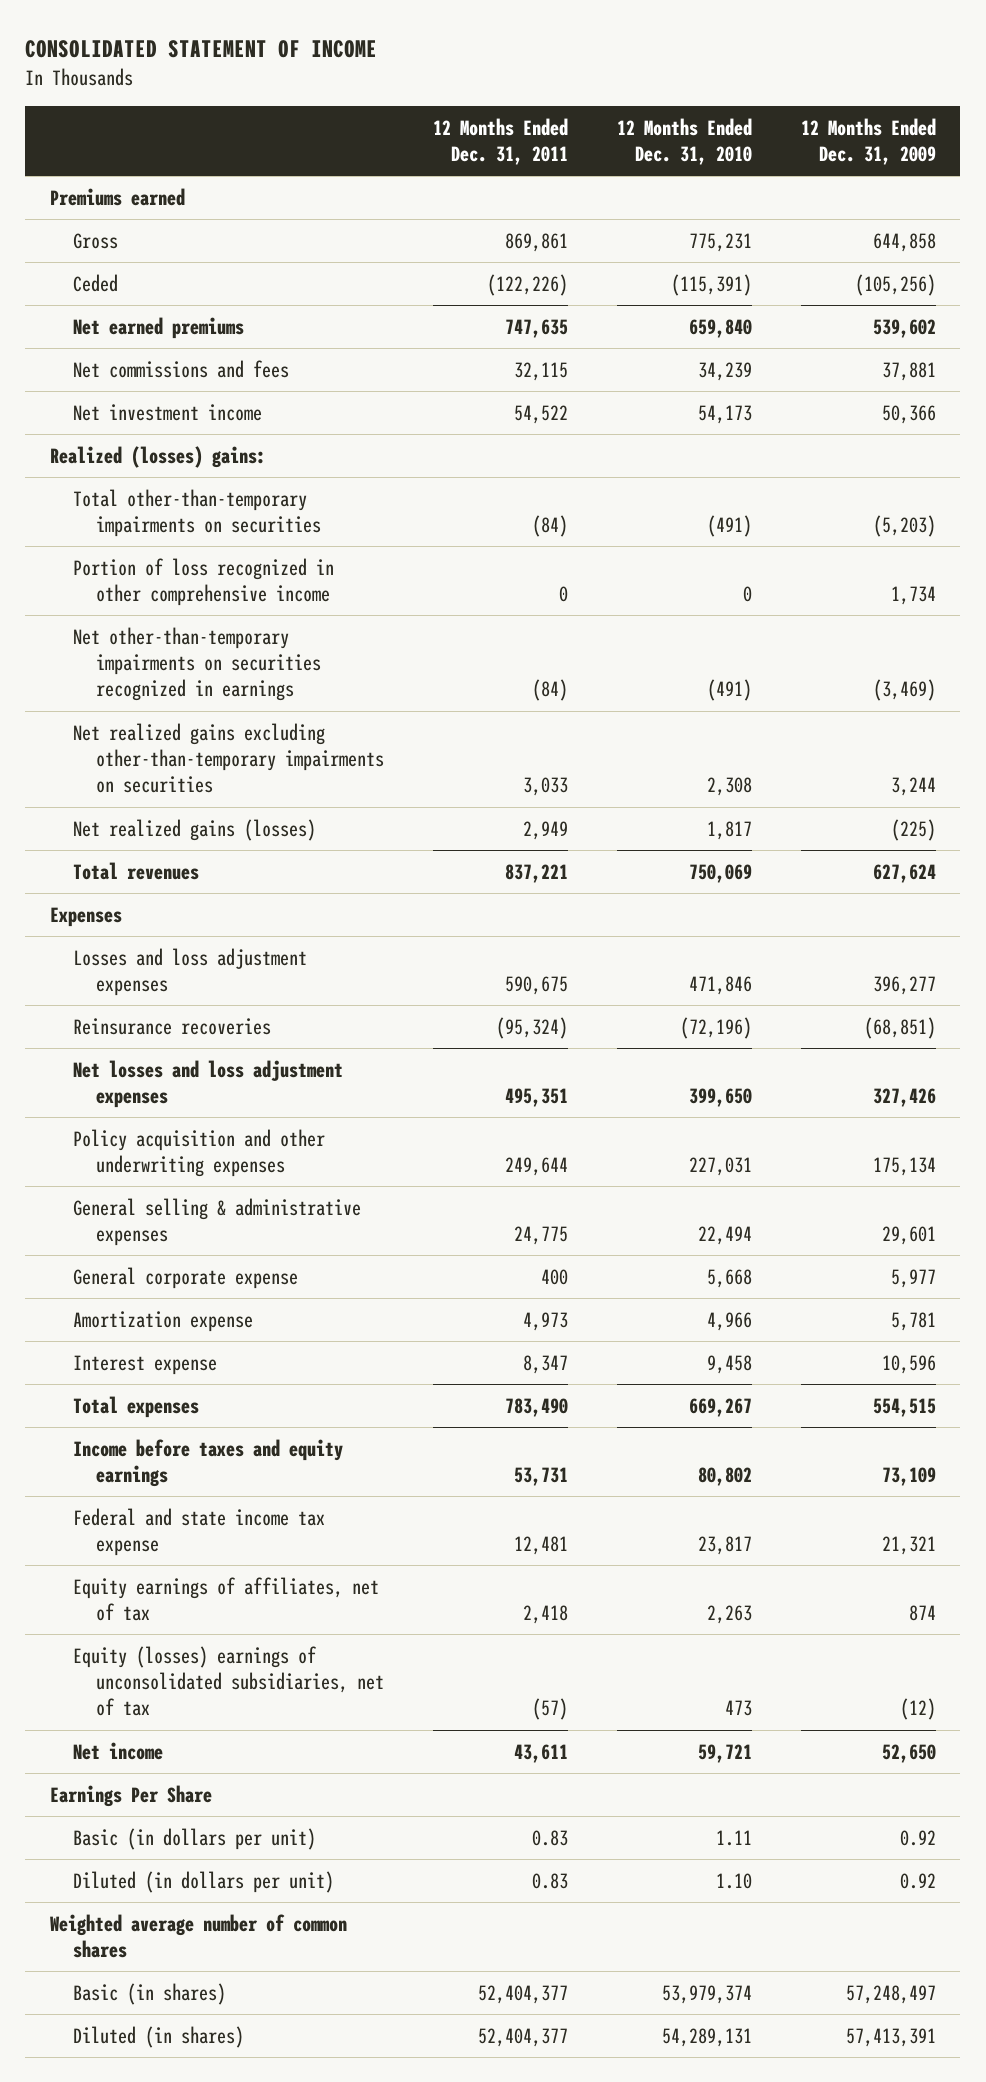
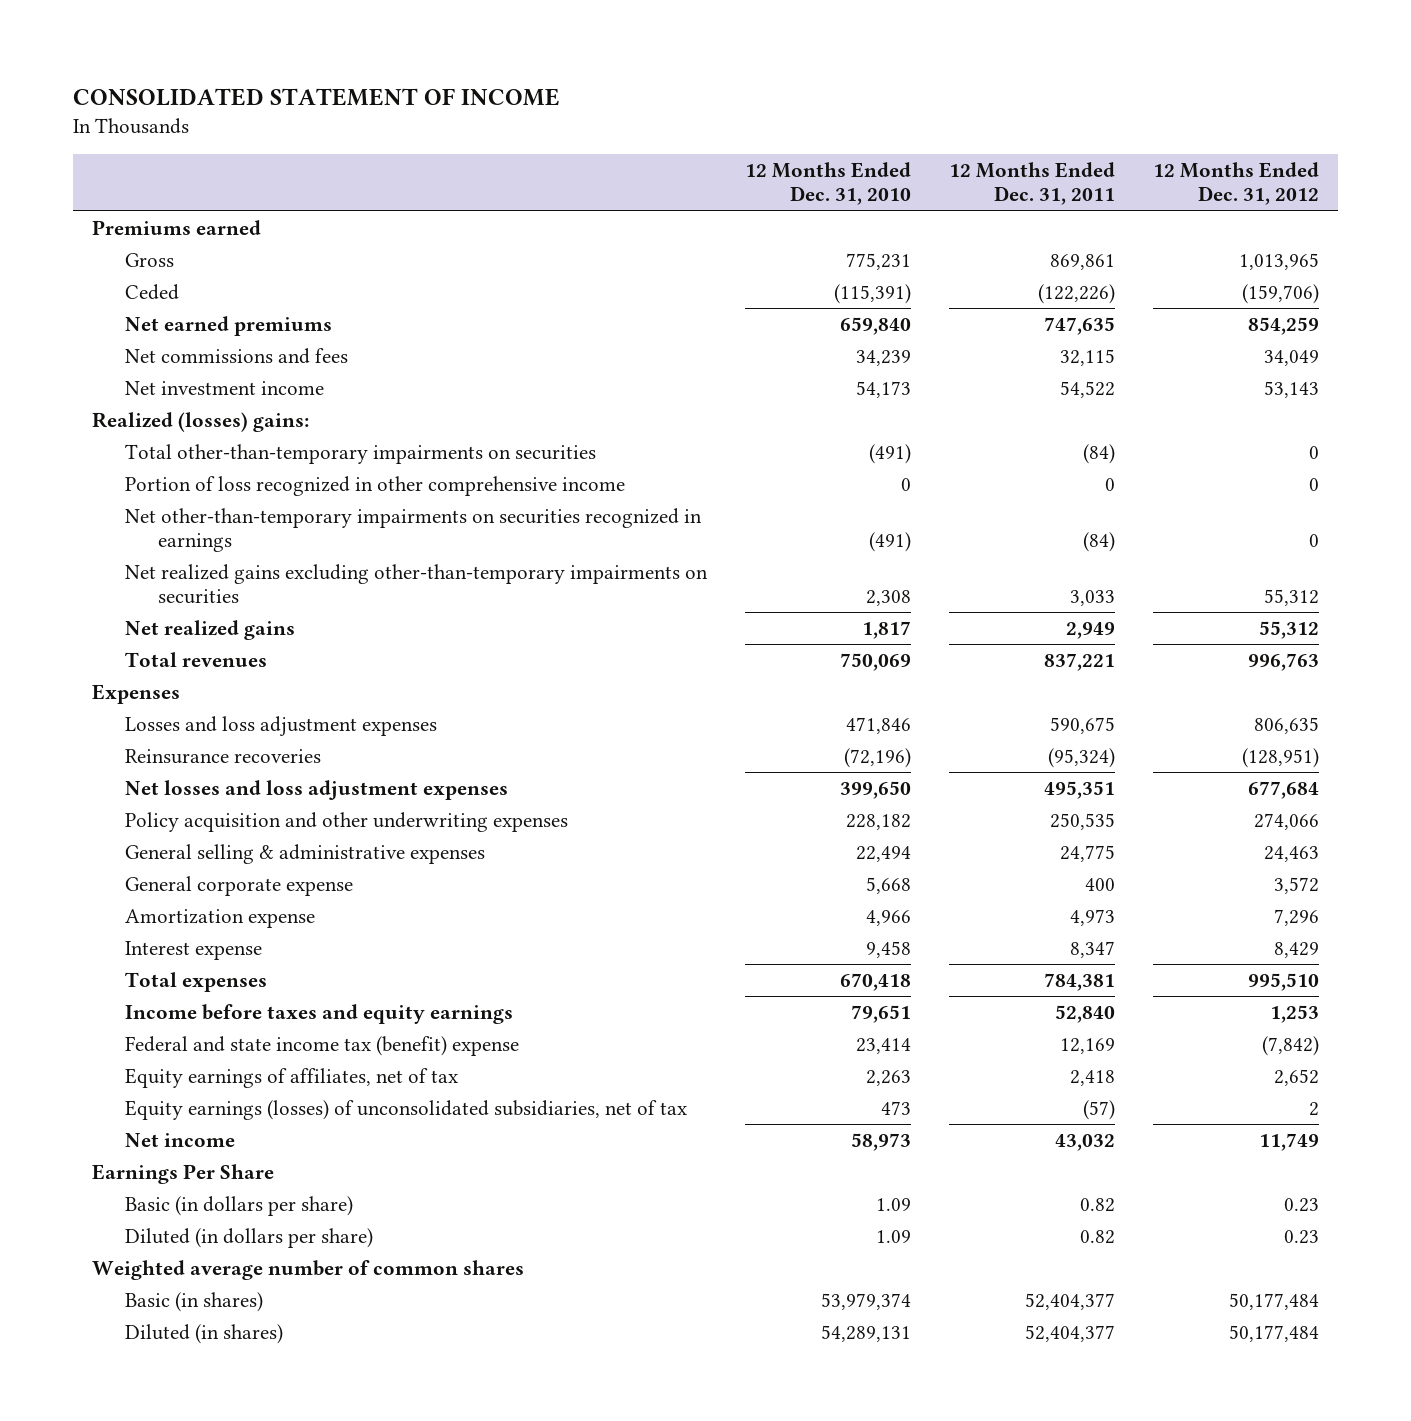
- | 12 Months Ended Dec. 31, 2011 | 12 Months Ended Dec. 31, 2010 | 12 Months Ended Dec. 31, 2009
+ | 12 Months Ended Dec. 31, 2010 | 12 Months Ended Dec. 31, 2011 | 12 Months Ended Dec. 31, 2012
- Net realized gains (losses) | 2,949 | 1,817 | (225)
+ Net realized gains | 1,817 | 2,949 | 55,312
- Policy acquisition and other underwriting expenses | 249,644 | 227,031 | 175,134
+ Policy acquisition and other underwriting expenses | 228,182 | 250,535 | 274,066
- Total expenses | 783,490 | 669,267 | 554,515
- Income before taxes and equity earnings | 53,731 | 80,802 | 73,109
- Federal and state income tax expense | 12,481 | 23,817 | 21,321
+ Total expenses | 670,418 | 784,381 | 995,510
+ Income before taxes and equity earnings | 79,651 | 52,840 | 1,253
+ Federal and state income tax (benefit) expense | 23,414 | 12,169 | (7,842)
- Equity (losses) earnings of unconsolidated subsidiaries, net of tax | (57) | 473 | (12)
- Net income | 43,611 | 59,721 | 52,650
+ Equity earnings (losses) of unconsolidated subsidiaries, net of tax | 473 | (57) | 2
+ Net income | 58,973 | 43,032 | 11,749
- Basic (in dollars per unit) | 0.83 | 1.11 | 0.92
- Diluted (in dollars per unit) | 0.83 | 1.10 | 0.92
+ Basic (in dollars per share) | 1.09 | 0.82 | 0.23
+ Diluted (in dollars per share) | 1.09 | 0.82 | 0.23

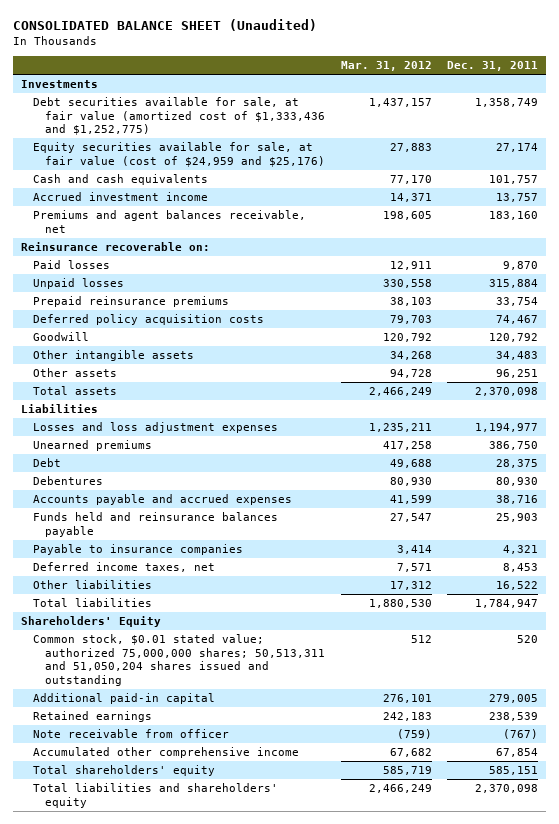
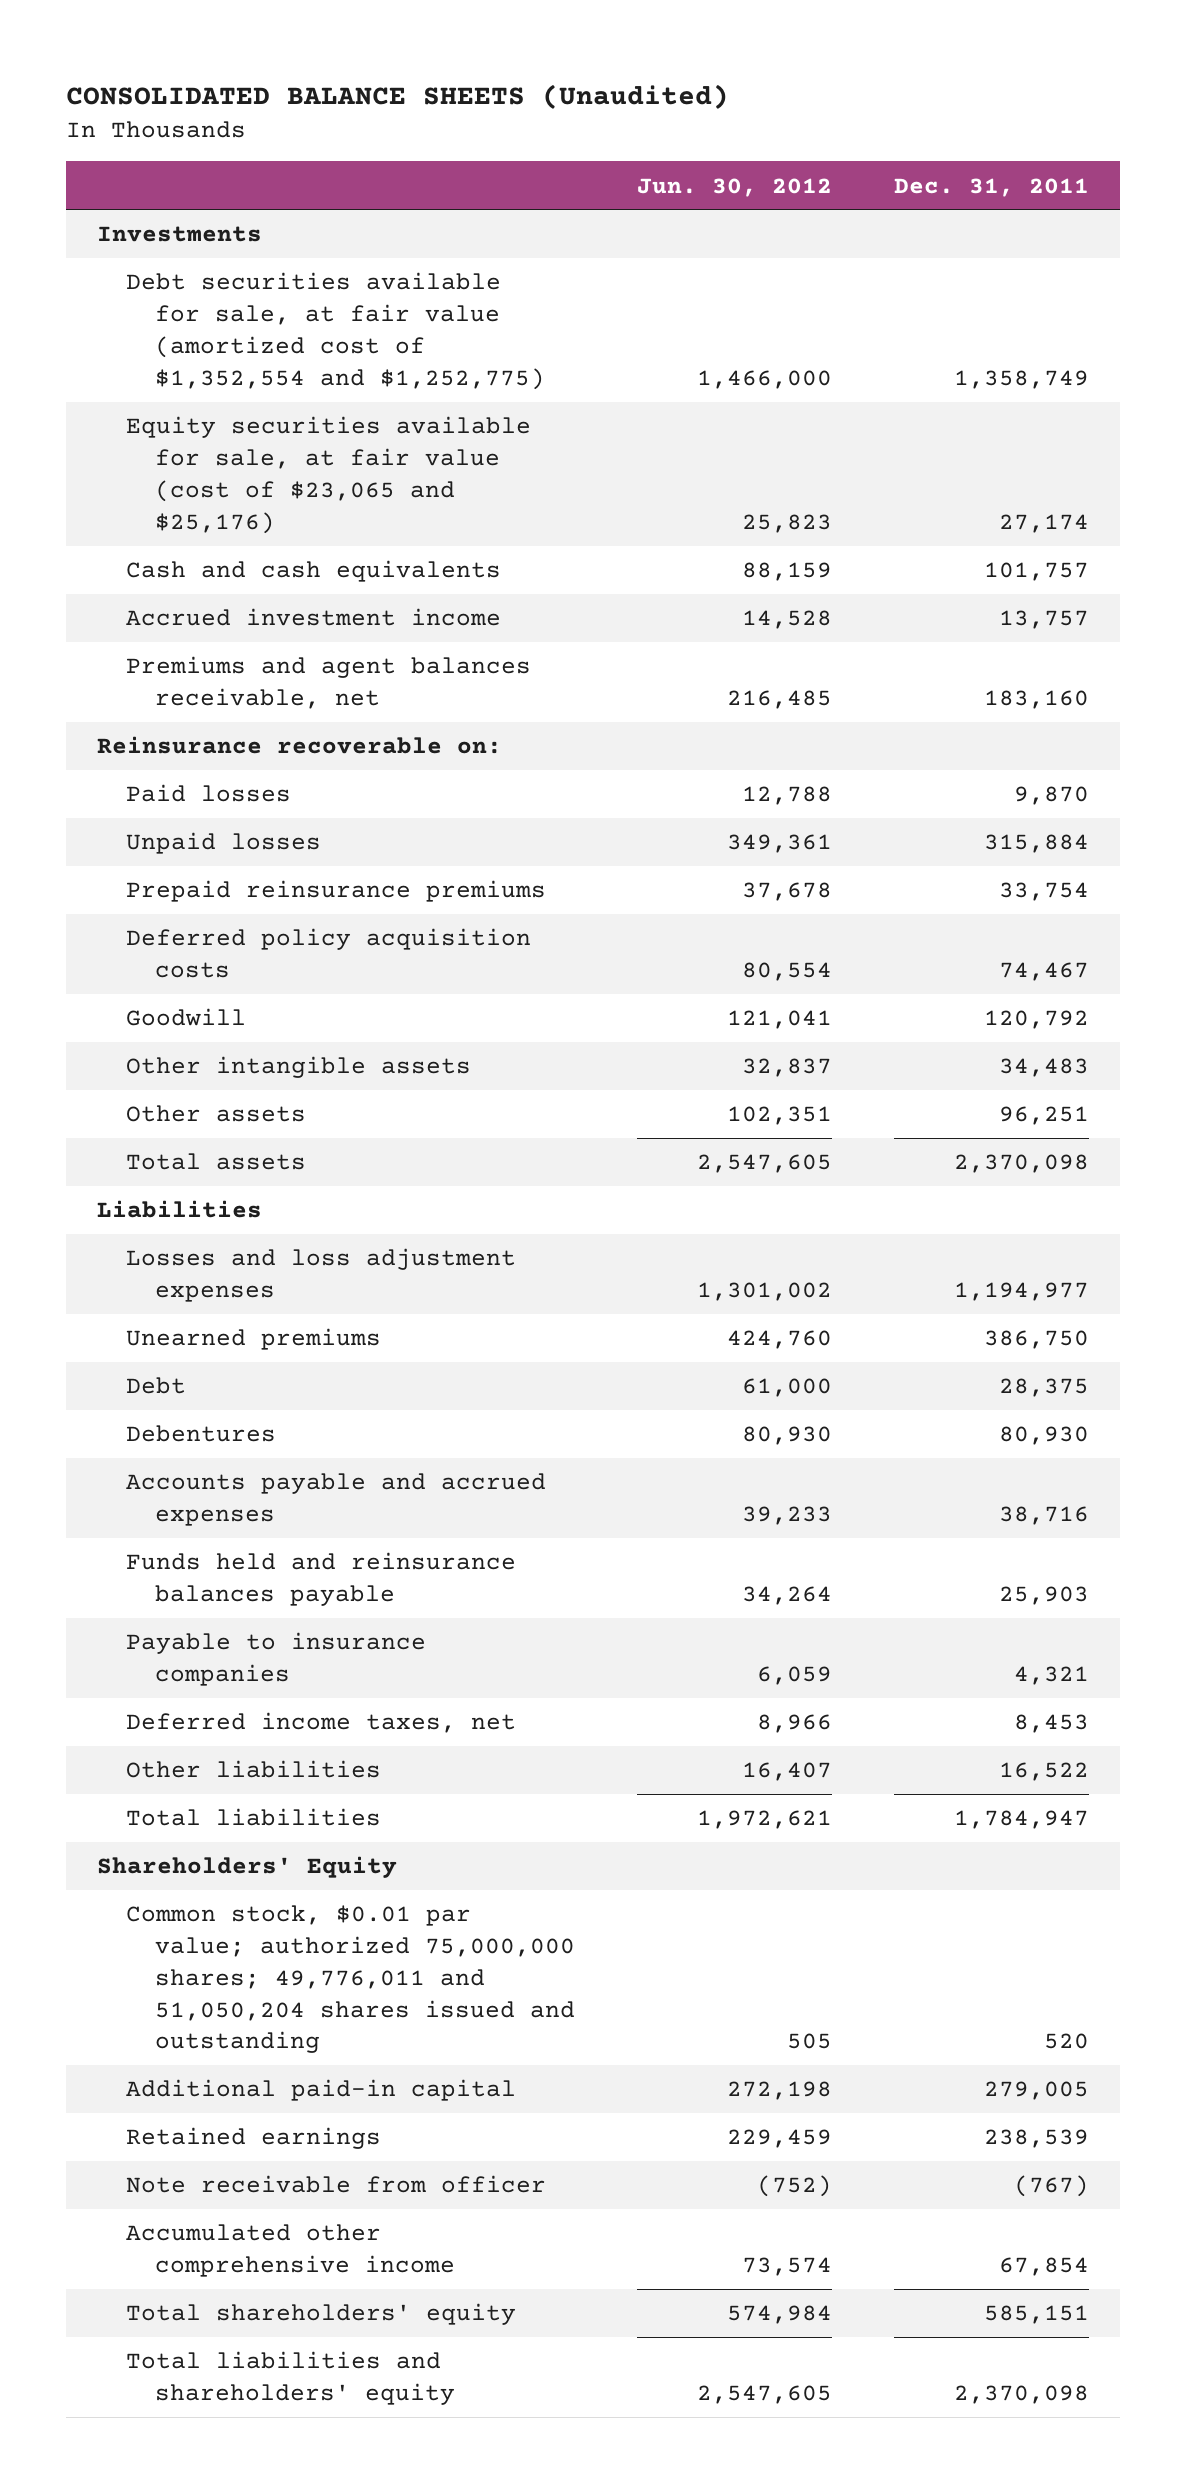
- CONSOLIDATED BALANCE SHEET (Unaudited)
+ CONSOLIDATED BALANCE SHEETS (Unaudited)
- | Mar. 31, 2012 | Dec. 31, 2011
+ | Jun. 30, 2012 | Dec. 31, 2011
- Debt securities available for sale, at fair value (amortized cost of $1,333,436 and $1,252,775) | 1,437,157 | 1,358,749
- Equity securities available for sale, at fair value (cost of $24,959 and $25,176) | 27,883 | 27,174
+ Debt securities available for sale, at fair value (amortized cost of $1,352,554 and $1,252,775) | 1,466,000 | 1,358,749
+ Equity securities available for sale, at fair value (cost of $23,065 and $25,176) | 25,823 | 27,174
- Common stock, $0.01 stated value; authorized 75,000,000 shares; 50,513,311 and 51,050,204 shares issued and outstanding | 512 | 520
+ Common stock, $0.01 par value; authorized 75,000,000 shares; 49,776,011 and 51,050,204 shares issued and outstanding | 505 | 520

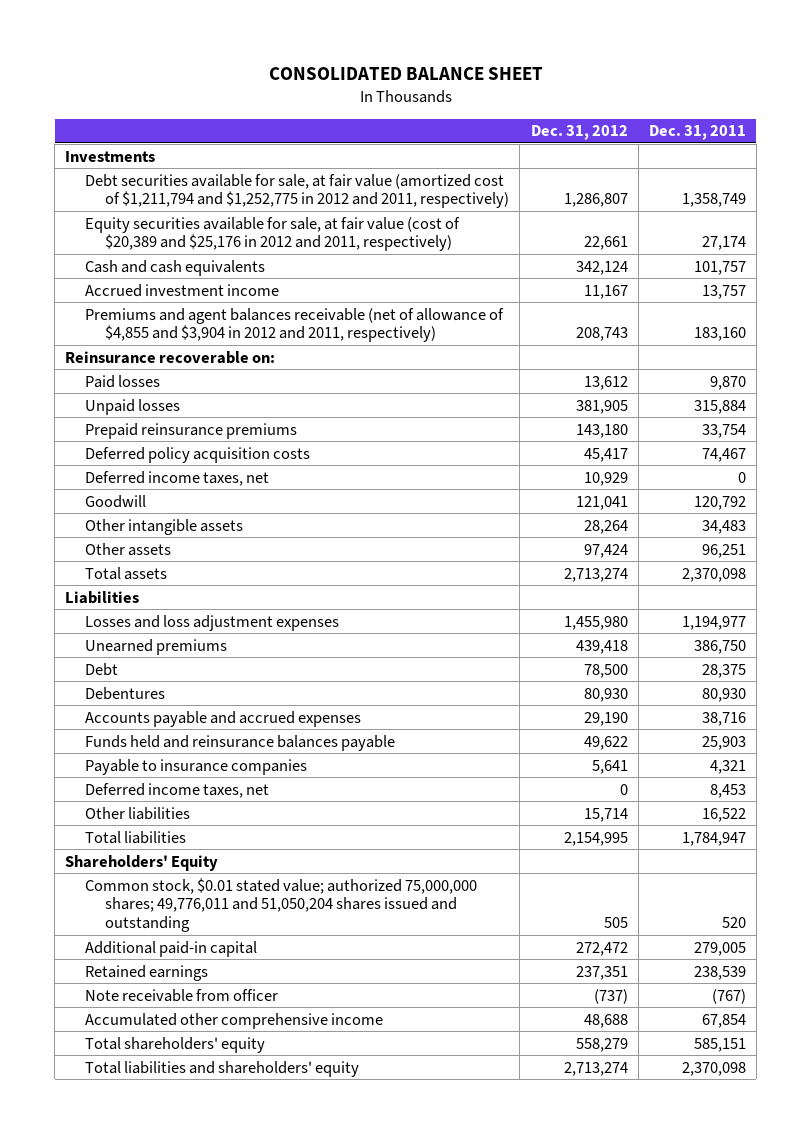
- CONSOLIDATED BALANCE SHEETS (Unaudited)
+ CONSOLIDATED BALANCE SHEET
- | Jun. 30, 2012 | Dec. 31, 2011
+ | Dec. 31, 2012 | Dec. 31, 2011
- Debt securities available for sale, at fair value (amortized cost of $1,352,554 and $1,252,775) | 1,466,000 | 1,358,749
- Equity securities available for sale, at fair value (cost of $23,065 and $25,176) | 25,823 | 27,174
+ Debt securities available for sale, at fair value (amortized cost of $1,211,794 and $1,252,775 in 2012 and 2011, respectively) | 1,286,807 | 1,358,749
+ Equity securities available for sale, at fair value (cost of $20,389 and $25,176 in 2012 and 2011, respectively) | 22,661 | 27,174
- Premiums and agent balances receivable, net | 216,485 | 183,160
+ Premiums and agent balances receivable (net of allowance of $4,855 and $3,904 in 2012 and 2011, respectively) | 208,743 | 183,160
+ Deferred income taxes, net | 10,929 | 0
- Common stock, $0.01 par value; authorized 75,000,000 shares; 49,776,011 and 51,050,204 shares issued and outstanding | 505 | 520
+ Common stock, $0.01 stated value; authorized 75,000,000 shares; 49,776,011 and 51,050,204 shares issued and outstanding | 505 | 520

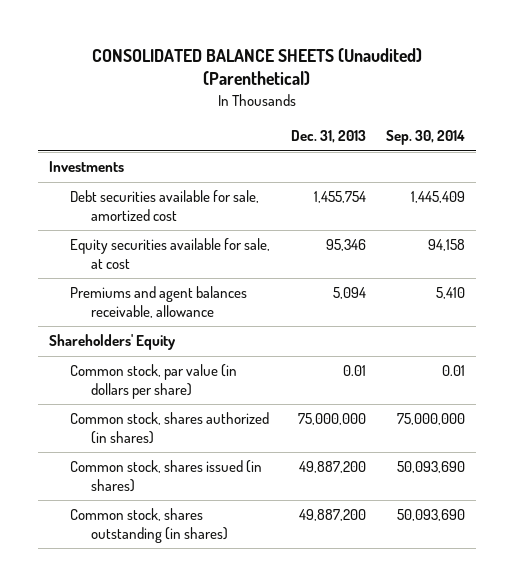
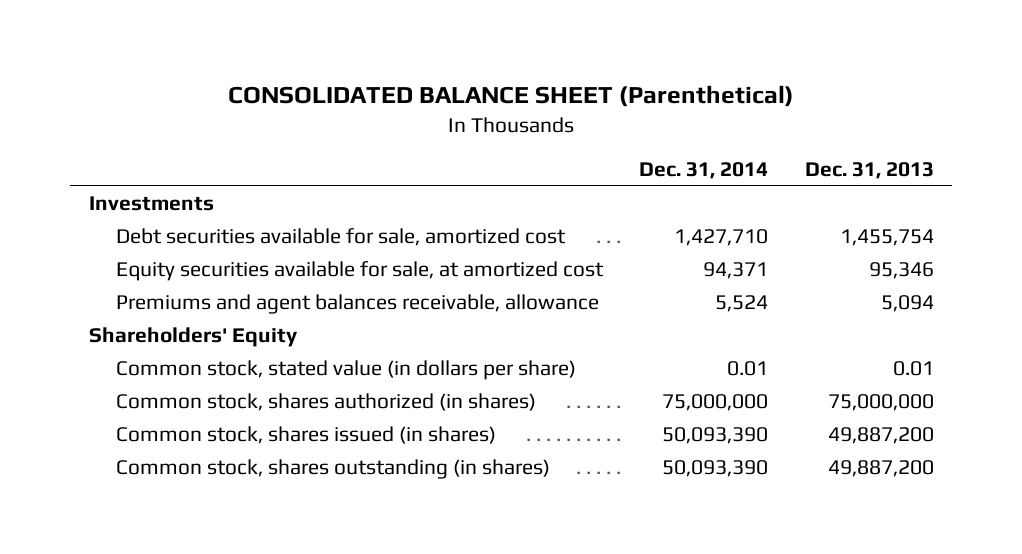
- CONSOLIDATED BALANCE SHEETS (Unaudited) (Parenthetical)
+ CONSOLIDATED BALANCE SHEET (Parenthetical)
- | Dec. 31, 2013 | Sep. 30, 2014
+ | Dec. 31, 2014 | Dec. 31, 2013
- Equity securities available for sale, at cost | 95,346 | 94,158
+ Equity securities available for sale, at amortized cost | 94,371 | 95,346
- Common stock, par value (in dollars per share) | 0.01 | 0.01
+ Common stock, stated value (in dollars per share) | 0.01 | 0.01

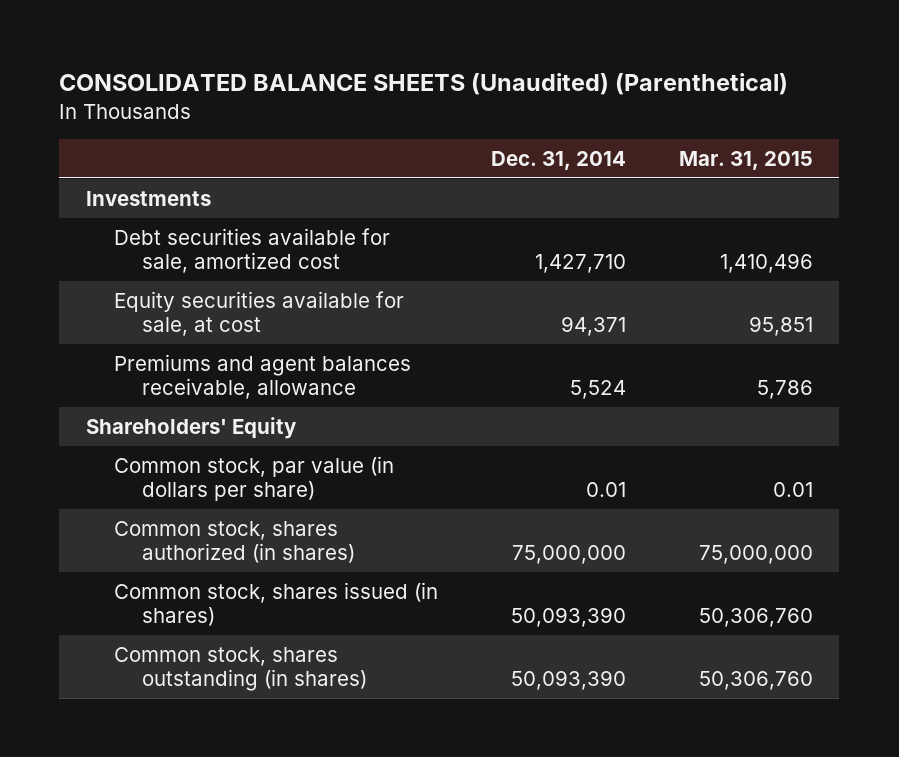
- CONSOLIDATED BALANCE SHEET (Parenthetical)
+ CONSOLIDATED BALANCE SHEETS (Unaudited) (Parenthetical)
- | Dec. 31, 2014 | Dec. 31, 2013
+ | Dec. 31, 2014 | Mar. 31, 2015
- Equity securities available for sale, at amortized cost | 94,371 | 95,346
+ Equity securities available for sale, at cost | 94,371 | 95,851
- Common stock, stated value (in dollars per share) | 0.01 | 0.01
+ Common stock, par value (in dollars per share) | 0.01 | 0.01

